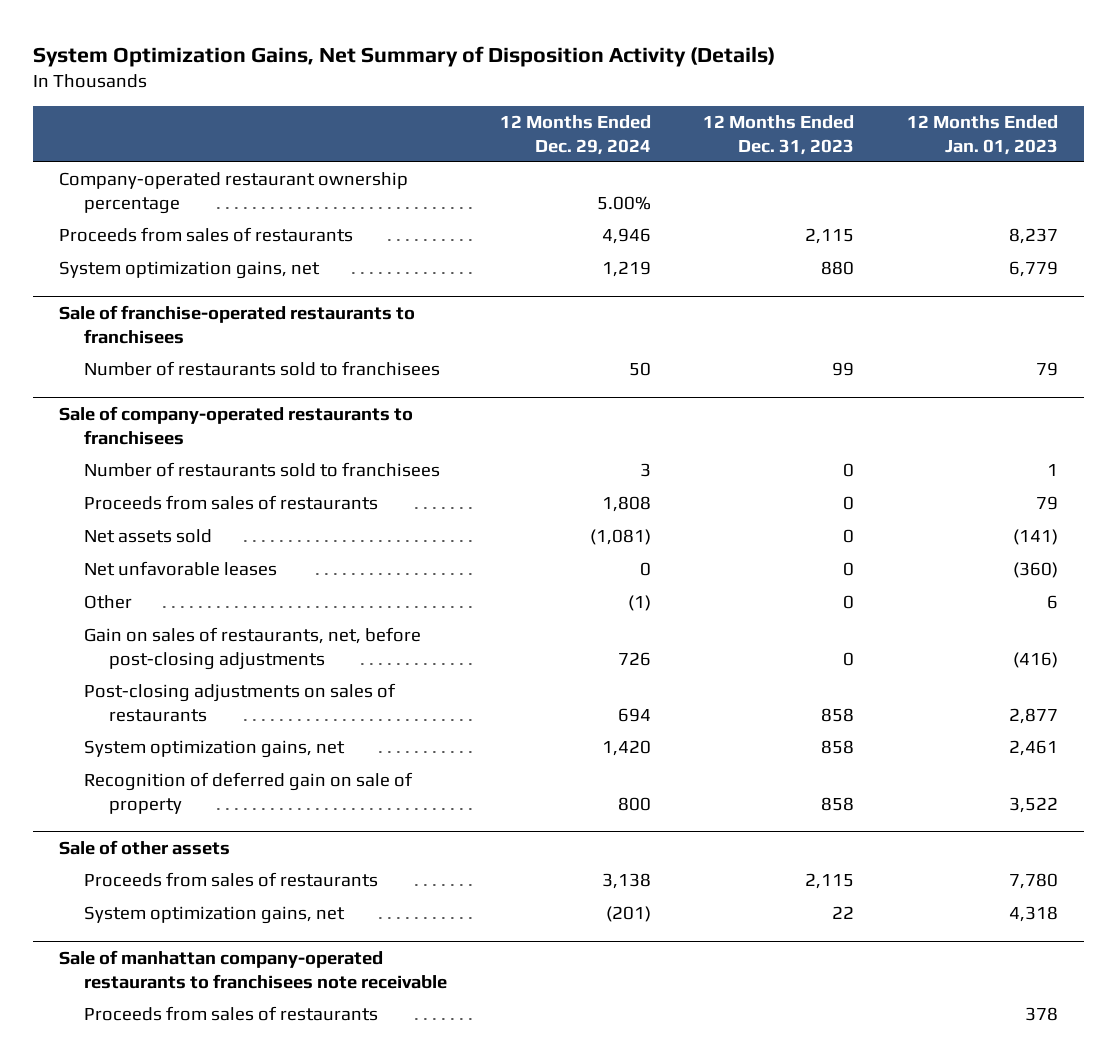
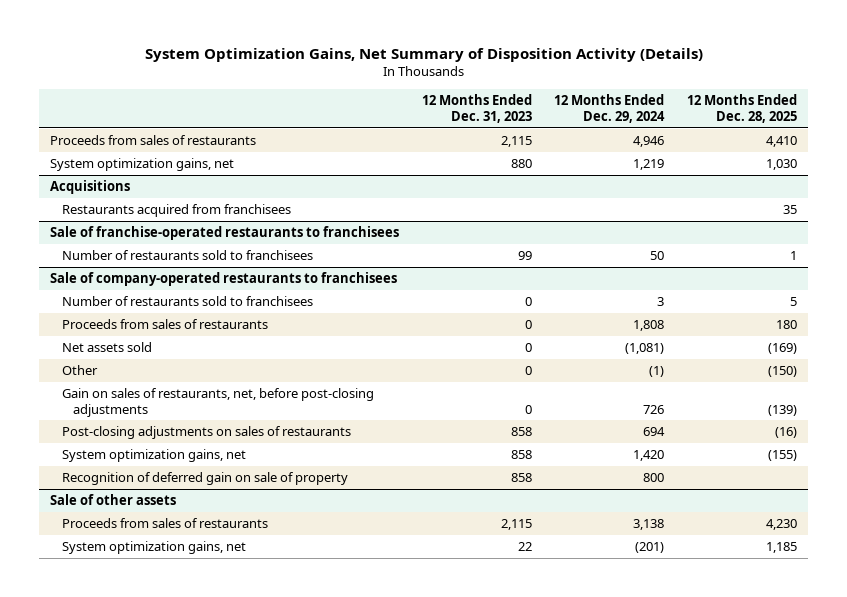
- | 12 Months Ended Dec. 29, 2024 | 12 Months Ended Dec. 31, 2023 | 12 Months Ended Jan. 01, 2023
+ | 12 Months Ended Dec. 31, 2023 | 12 Months Ended Dec. 29, 2024 | 12 Months Ended Dec. 28, 2025
- Company-operated restaurant ownership percentage | 5.00% | |
+ Acquisitions
+ Restaurants acquired from franchisees | | | 35
@ Sale of company-operated restaurants to franchisees
- Net unfavorable leases | 0 | 0 | (360)
- Sale of manhattan company-operated restaurants to franchisees note receivable
- Proceeds from sales of restaurants | | | 378

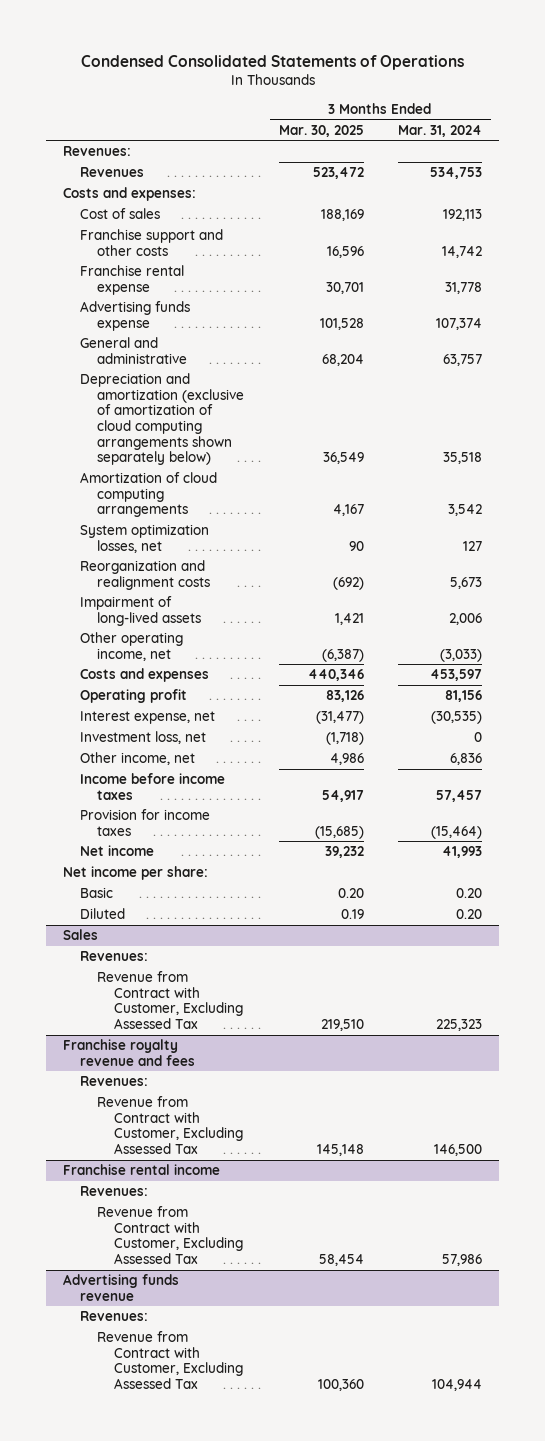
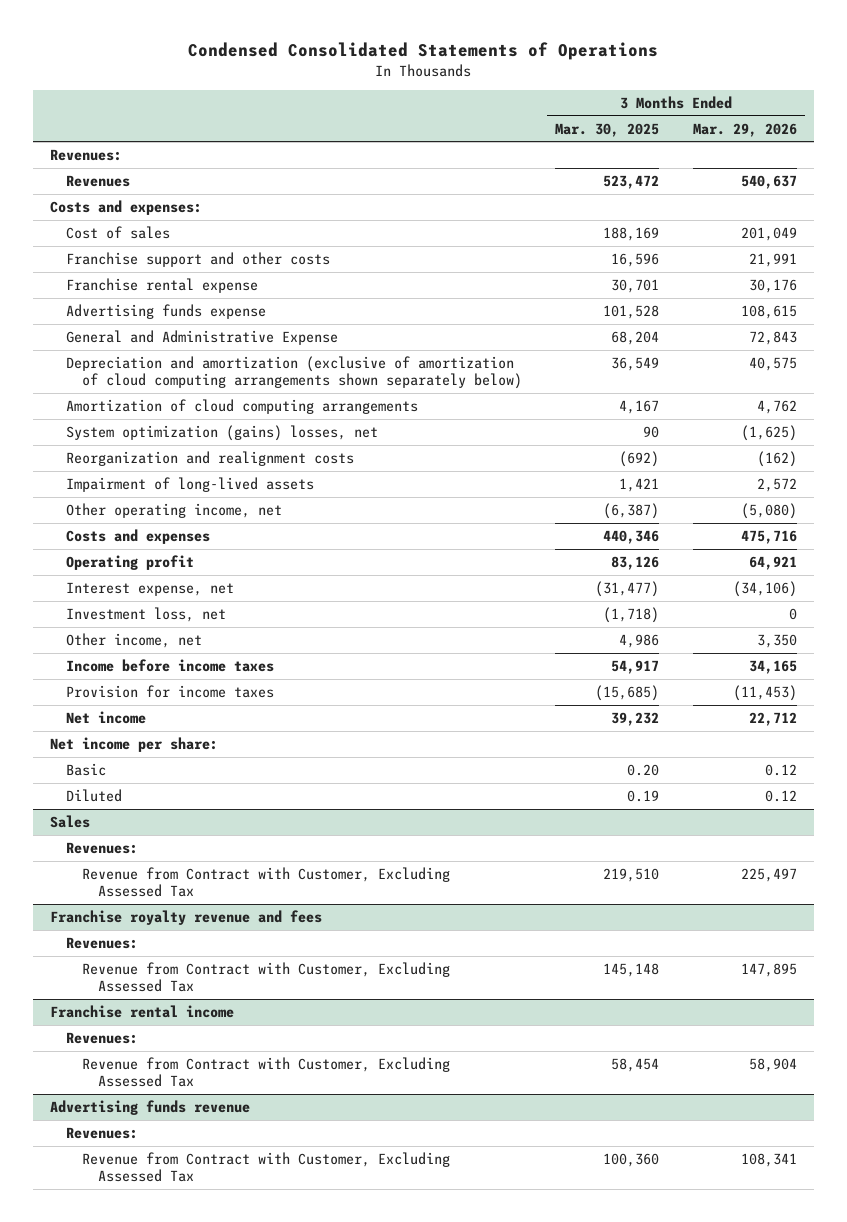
- | 3 Months Ended Mar. 30, 2025 | 3 Months Ended Mar. 31, 2024
+ | 3 Months Ended Mar. 30, 2025 | 3 Months Ended Mar. 29, 2026
- General and administrative | 68,204 | 63,757
+ General and Administrative Expense | 68,204 | 72,843
- System optimization losses, net | 90 | 127
+ System optimization (gains) losses, net | 90 | (1,625)

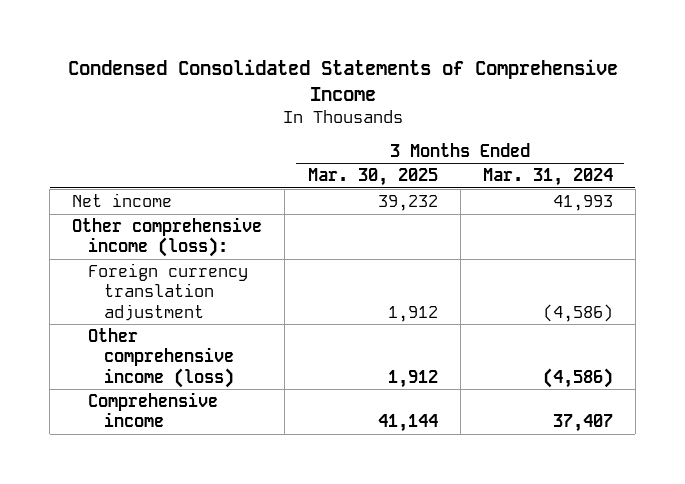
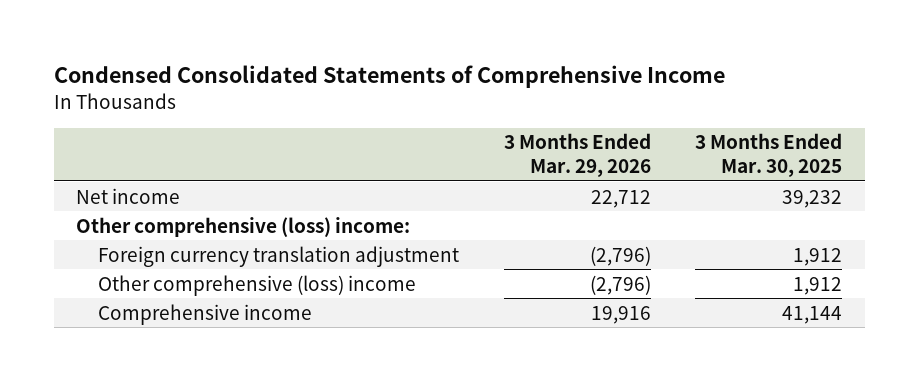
- | 3 Months Ended Mar. 30, 2025 | 3 Months Ended Mar. 31, 2024
+ | 3 Months Ended Mar. 29, 2026 | 3 Months Ended Mar. 30, 2025
- Other comprehensive income (loss):
+ Other comprehensive (loss) income:
- Other comprehensive income (loss) | 1,912 | (4,586)
+ Other comprehensive (loss) income | (2,796) | 1,912

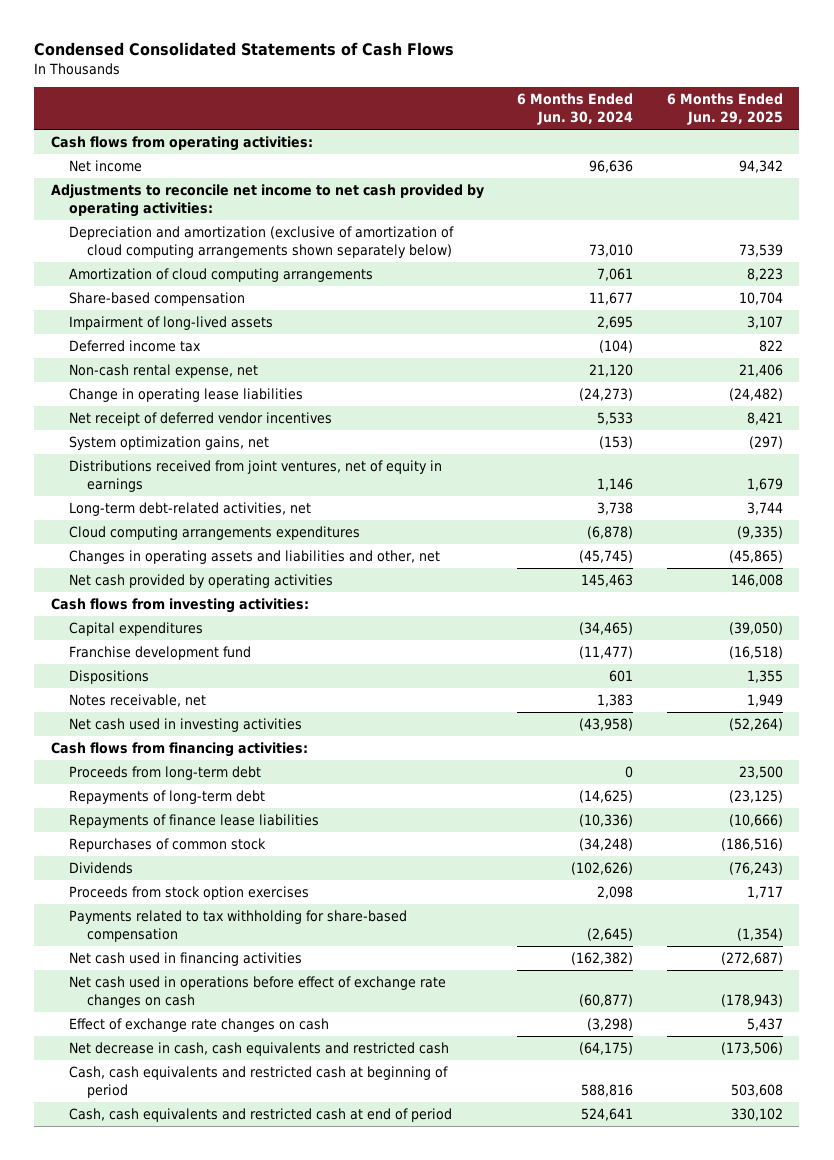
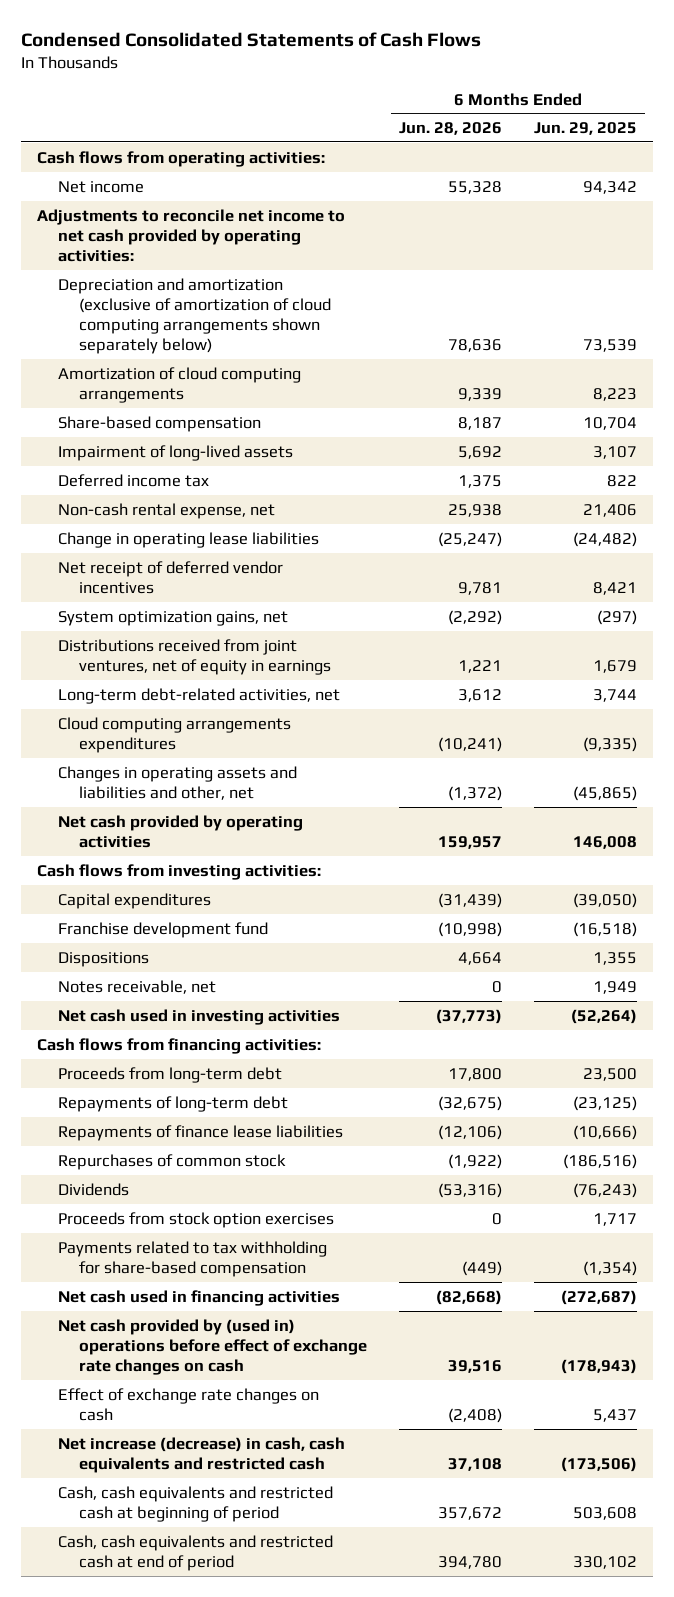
- | 6 Months Ended Jun. 30, 2024 | 6 Months Ended Jun. 29, 2025
+ | 6 Months Ended Jun. 28, 2026 | 6 Months Ended Jun. 29, 2025
- Net cash used in operations before effect of exchange rate changes on cash | (60,877) | (178,943)
+ Net cash provided by (used in) operations before effect of exchange rate changes on cash | 39,516 | (178,943)
- Net decrease in cash, cash equivalents and restricted cash | (64,175) | (173,506)
+ Net increase (decrease) in cash, cash equivalents and restricted cash | 37,108 | (173,506)

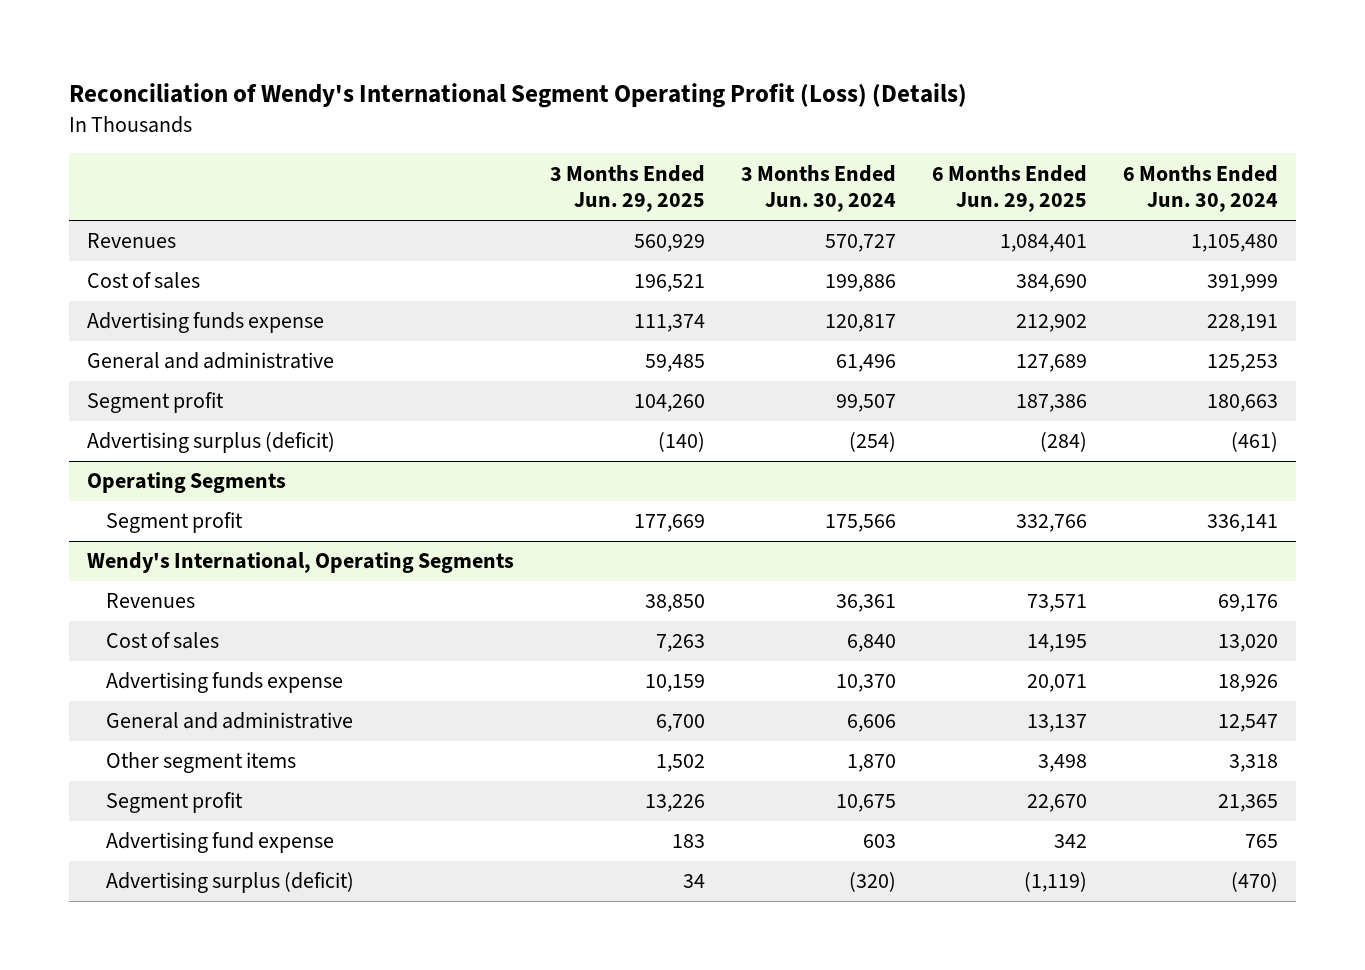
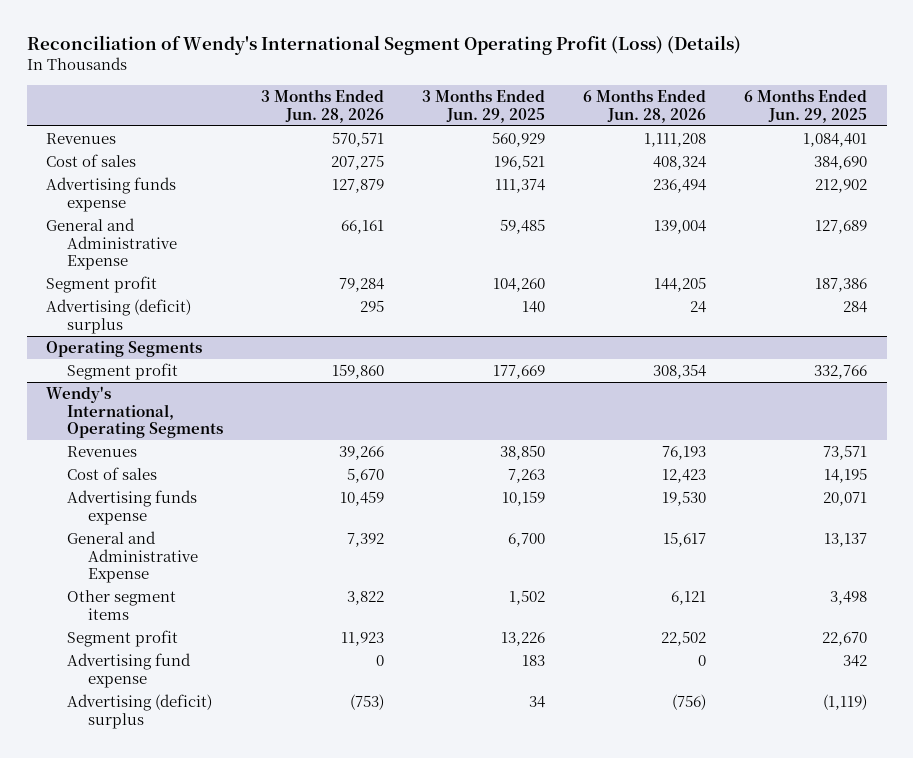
- | 3 Months Ended Jun. 29, 2025 | 3 Months Ended Jun. 30, 2024 | 6 Months Ended Jun. 29, 2025 | 6 Months Ended Jun. 30, 2024
+ | 3 Months Ended Jun. 28, 2026 | 3 Months Ended Jun. 29, 2025 | 6 Months Ended Jun. 28, 2026 | 6 Months Ended Jun. 29, 2025
- General and administrative | 59,485 | 61,496 | 127,689 | 125,253
+ General and Administrative Expense | 66,161 | 59,485 | 139,004 | 127,689
- Advertising surplus (deficit) | (140) | (254) | (284) | (461)
+ Advertising (deficit) surplus | 295 | 140 | 24 | 284
@ Wendy's International, Operating Segments
- General and administrative | 6,700 | 6,606 | 13,137 | 12,547
+ General and Administrative Expense | 7,392 | 6,700 | 15,617 | 13,137
- Advertising surplus (deficit) | 34 | (320) | (1,119) | (470)
+ Advertising (deficit) surplus | (753) | 34 | (756) | (1,119)

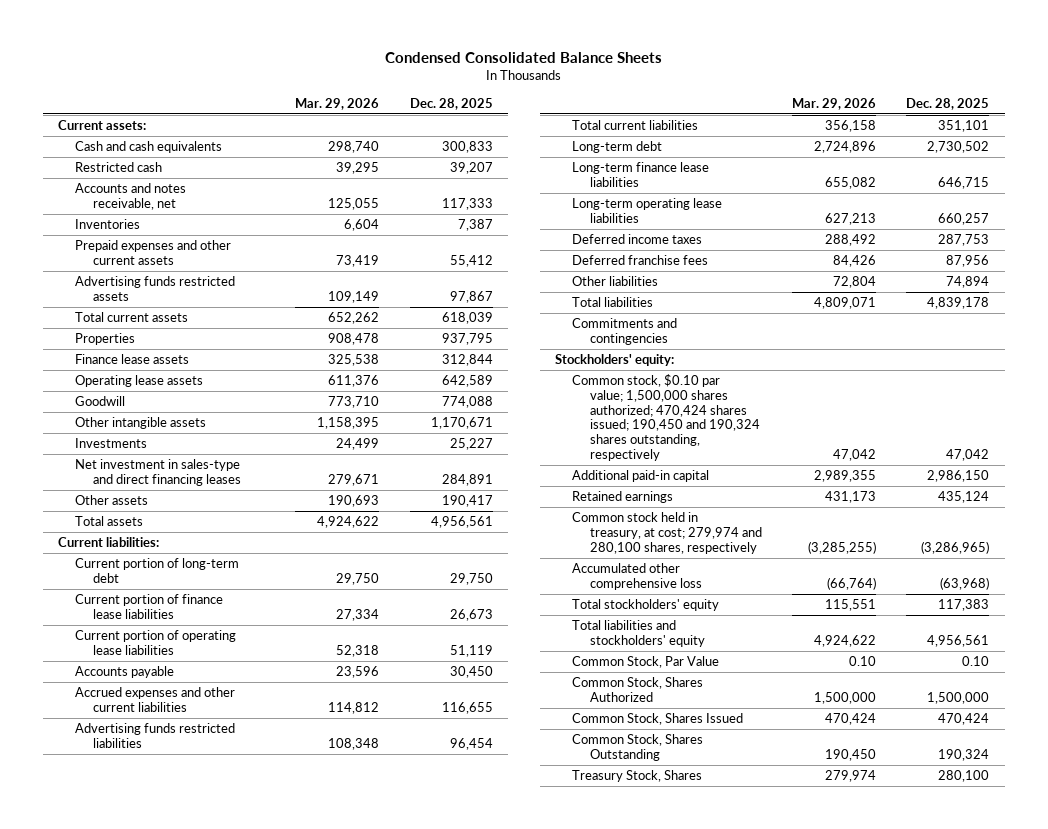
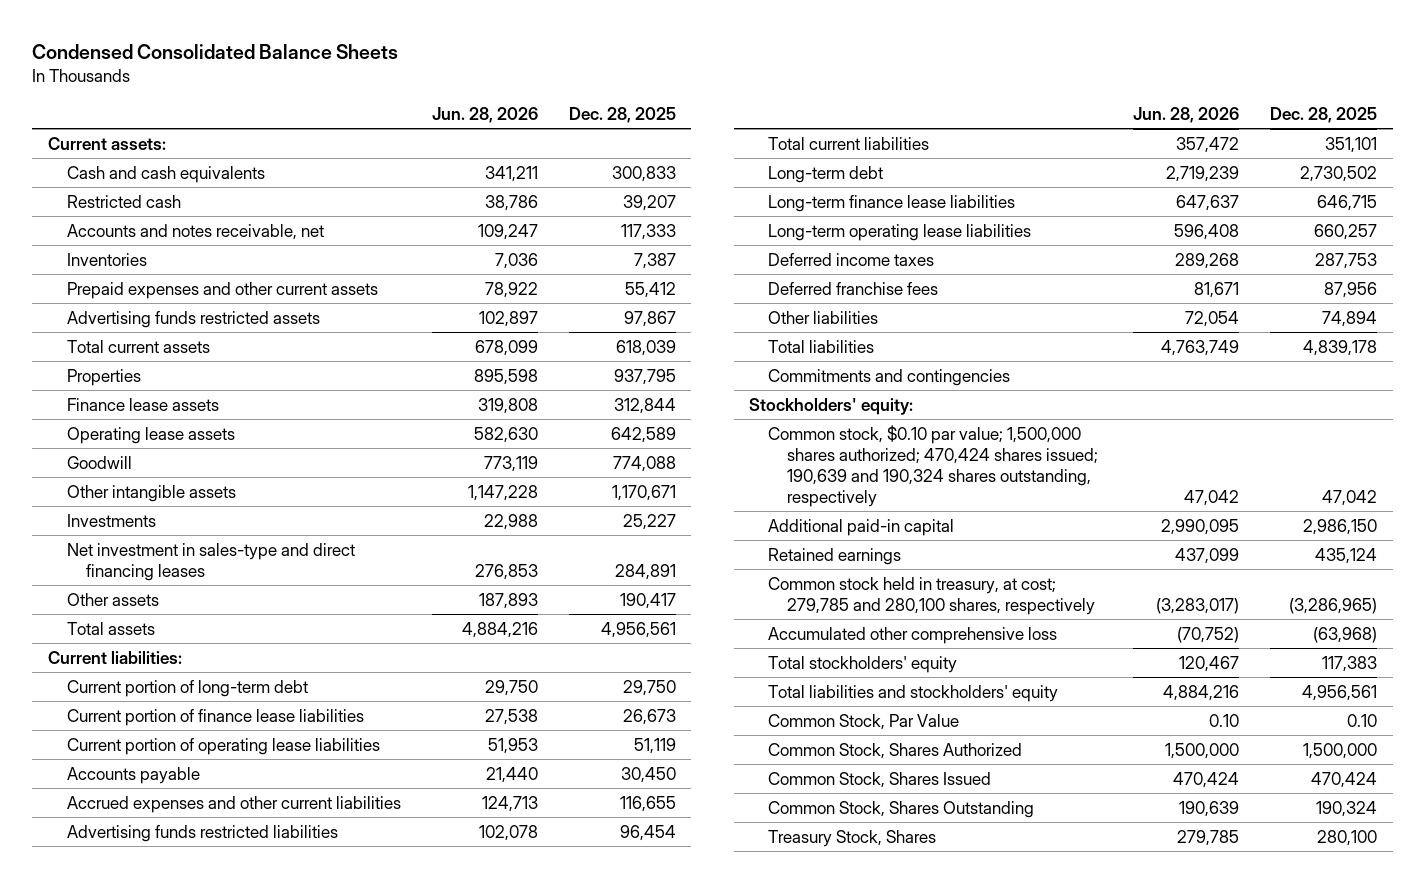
- | Mar. 29, 2026 | Dec. 28, 2025
+ | Jun. 28, 2026 | Dec. 28, 2025
- Common stock, $0.10 par value; 1,500,000 shares authorized; 470,424 shares issued; 190,450 and 190,324 shares outstanding, respectively | 47,042 | 47,042
+ Common stock, $0.10 par value; 1,500,000 shares authorized; 470,424 shares issued; 190,639 and 190,324 shares outstanding, respectively | 47,042 | 47,042
- Common stock held in treasury, at cost; 279,974 and 280,100 shares, respectively | (3,285,255) | (3,286,965)
+ Common stock held in treasury, at cost; 279,785 and 280,100 shares, respectively | (3,283,017) | (3,286,965)

